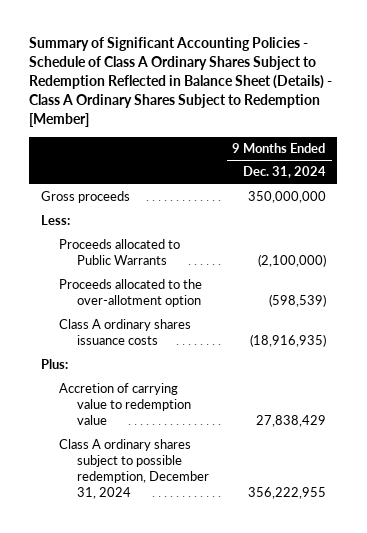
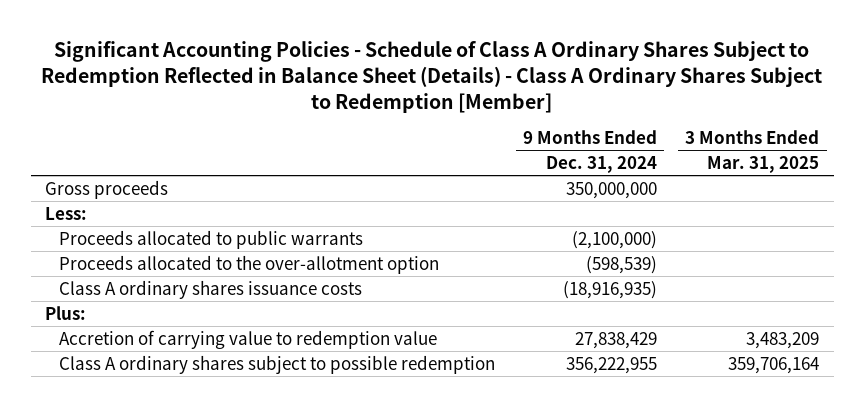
- Summary of Significant Accounting Policies - Schedule of Class A Ordinary Shares Subject to Redemption Reflected in Balance Sheet (Details) - Class A Ordinary Shares Subject to Redemption [Member]
+ Significant Accounting Policies - Schedule of Class A Ordinary Shares Subject to Redemption Reflected in Balance Sheet (Details) - Class A Ordinary Shares Subject to Redemption [Member]
- | 9 Months Ended Dec. 31, 2024
+ | 9 Months Ended Dec. 31, 2024 | 3 Months Ended Mar. 31, 2025
- Proceeds allocated to Public Warrants | (2,100,000)
+ Proceeds allocated to public warrants | (2,100,000) |
- Class A ordinary shares subject to possible redemption, December 31, 2024 | 356,222,955
+ Class A ordinary shares subject to possible redemption | 356,222,955 | 359,706,164

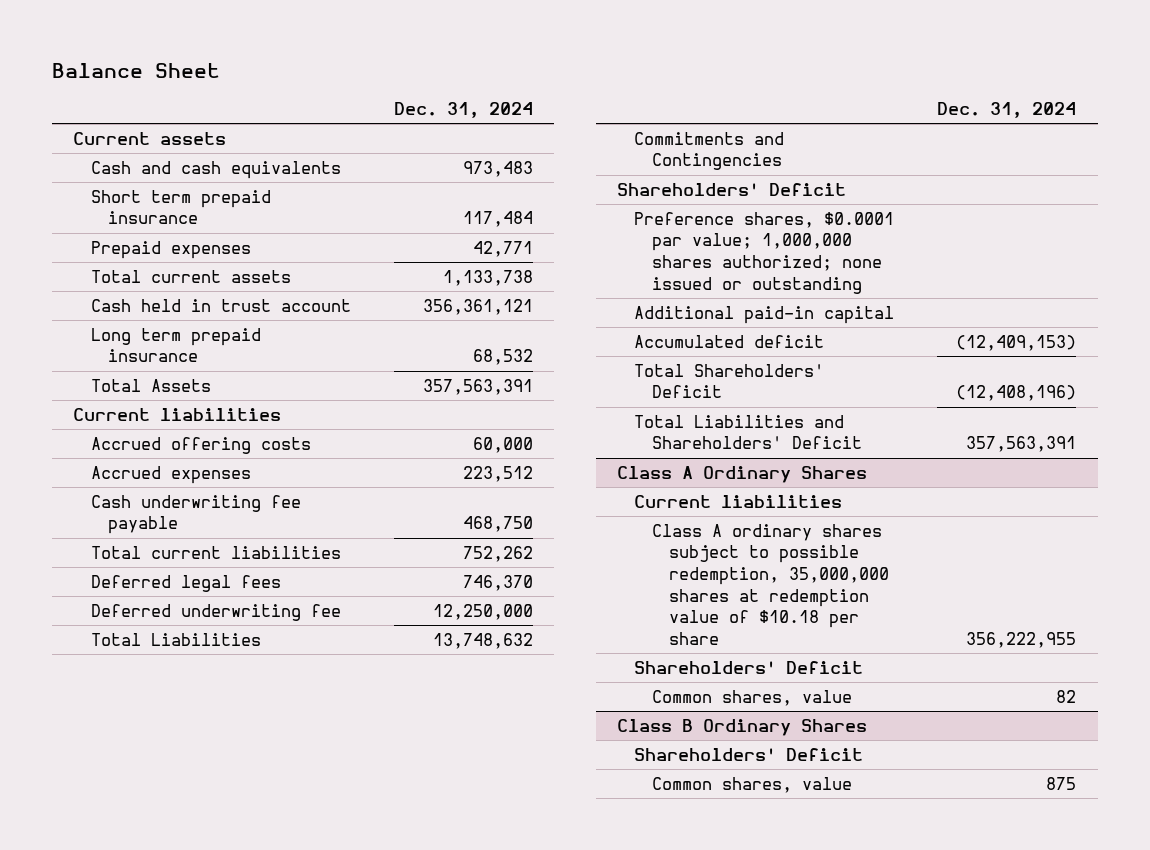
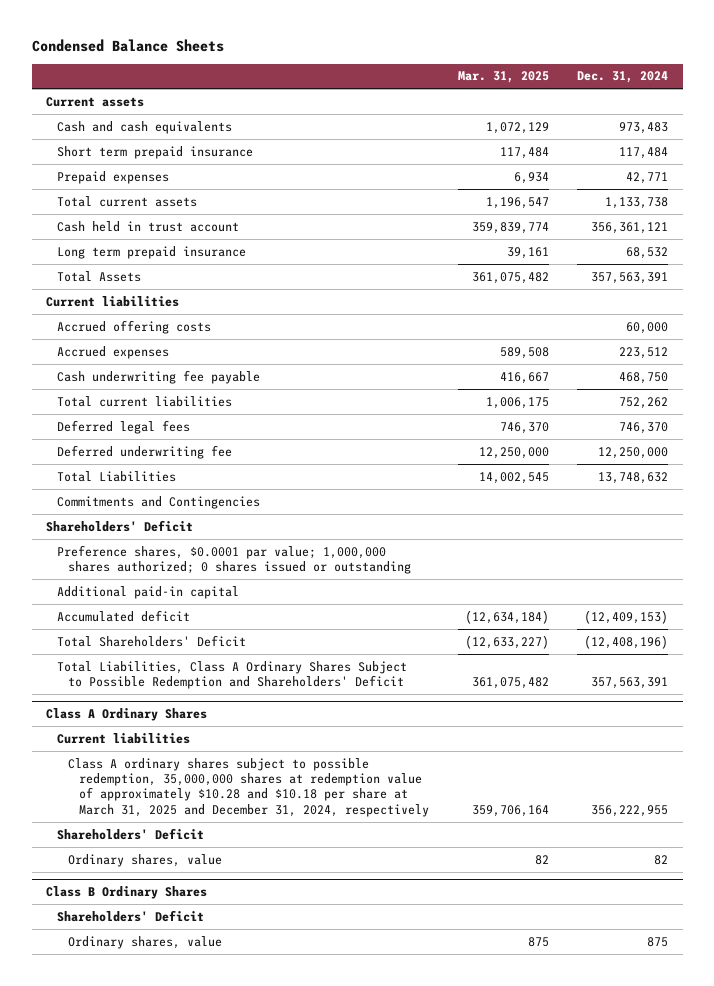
- Balance Sheet
+ Condensed Balance Sheets
- | Dec. 31, 2024
+ | Mar. 31, 2025 | Dec. 31, 2024
- Preference shares, $0.0001 par value; 1,000,000 shares authorized; none issued or outstanding
+ Preference shares, $0.0001 par value; 1,000,000 shares authorized; 0 shares issued or outstanding
- Total Liabilities and Shareholders' Deficit | 357,563,391
+ Total Liabilities, Class A Ordinary Shares Subject to Possible Redemption and Shareholders' Deficit | 361,075,482 | 357,563,391
@ Class A Ordinary Shares
- Class A ordinary shares subject to possible redemption, 35,000,000 shares at redemption value of $10.18 per share | 356,222,955
+ Class A ordinary shares subject to possible redemption, 35,000,000 shares at redemption value of approximately $10.28 and $10.18 per share at March 31, 2025 and December 31, 2024, respectively | 359,706,164 | 356,222,955
- Common shares, value | 82
+ Ordinary shares, value | 82 | 82
@ Class B Ordinary Shares
- Common shares, value | 875
+ Ordinary shares, value | 875 | 875

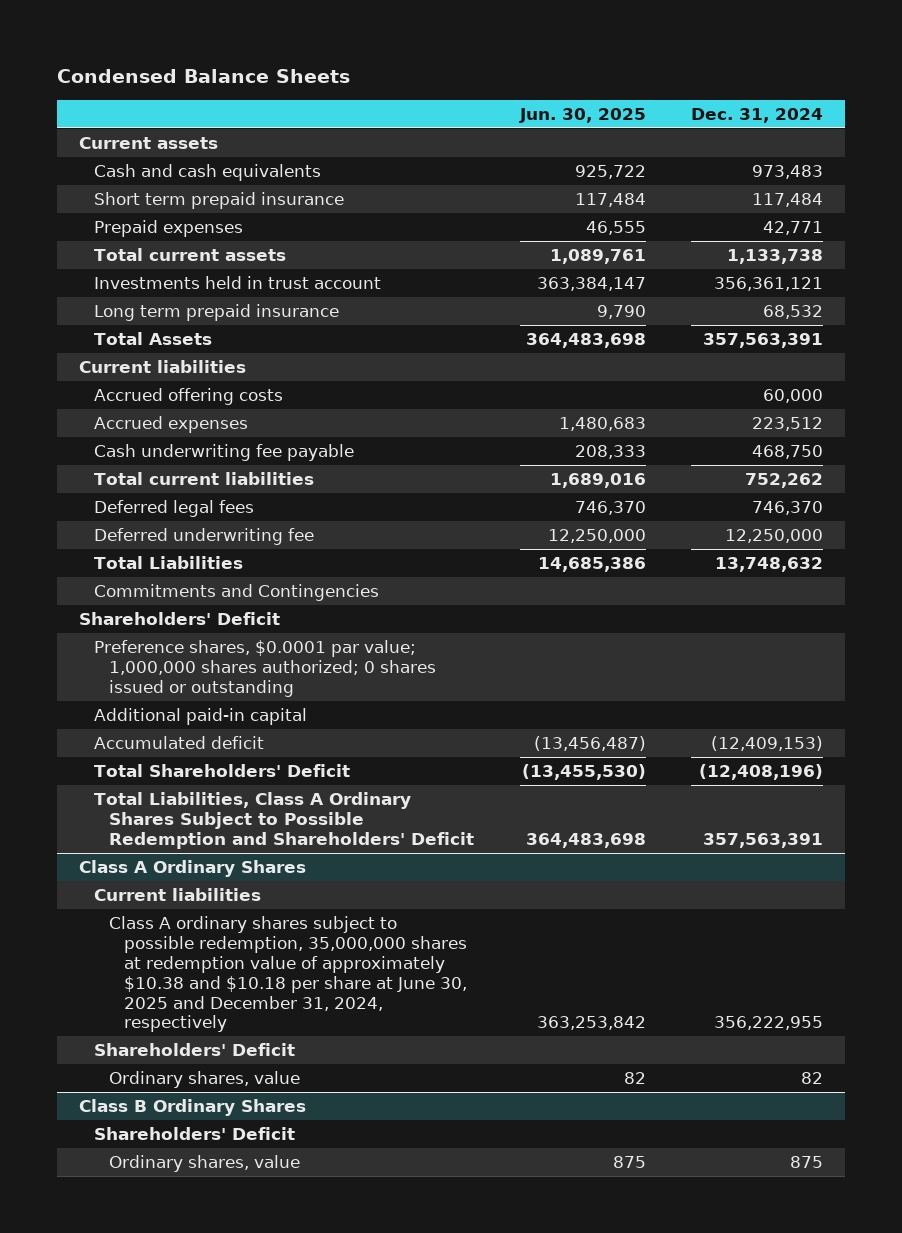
- | Mar. 31, 2025 | Dec. 31, 2024
+ | Jun. 30, 2025 | Dec. 31, 2024
- Cash held in trust account | 359,839,774 | 356,361,121
+ Investments held in trust account | 363,384,147 | 356,361,121
@ Class A Ordinary Shares
- Class A ordinary shares subject to possible redemption, 35,000,000 shares at redemption value of approximately $10.28 and $10.18 per share at March 31, 2025 and December 31, 2024, respectively | 359,706,164 | 356,222,955
+ Class A ordinary shares subject to possible redemption, 35,000,000 shares at redemption value of approximately $10.38 and $10.18 per share at June 30, 2025 and December 31, 2024, respectively | 363,253,842 | 356,222,955

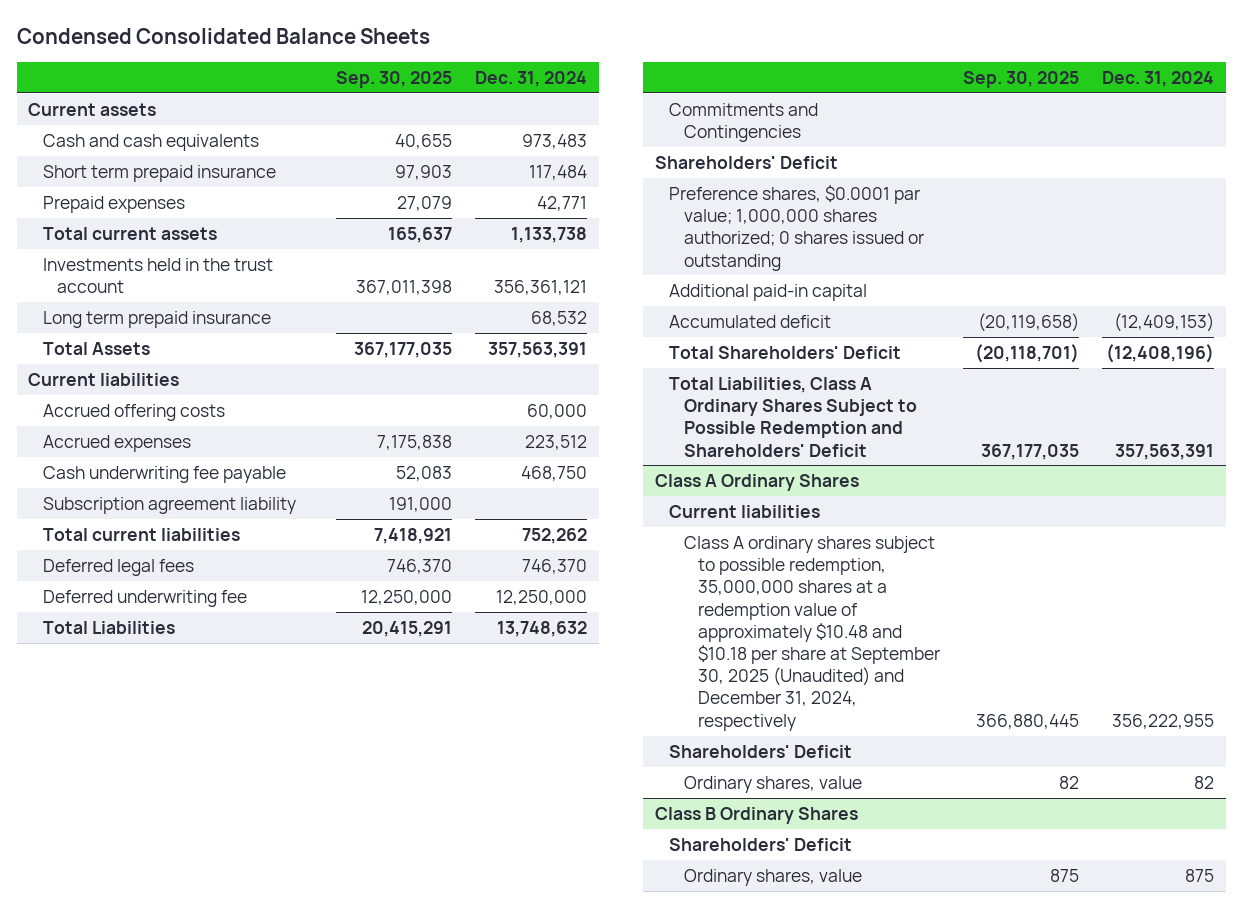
- Condensed Balance Sheets
+ Condensed Consolidated Balance Sheets
- | Jun. 30, 2025 | Dec. 31, 2024
+ | Sep. 30, 2025 | Dec. 31, 2024
- Investments held in trust account | 363,384,147 | 356,361,121
+ Investments held in the trust account | 367,011,398 | 356,361,121
+ Subscription agreement liability | 191,000 |
@ Class A Ordinary Shares
- Class A ordinary shares subject to possible redemption, 35,000,000 shares at redemption value of approximately $10.38 and $10.18 per share at June 30, 2025 and December 31, 2024, respectively | 363,253,842 | 356,222,955
+ Class A ordinary shares subject to possible redemption, 35,000,000 shares at a redemption value of approximately $10.48 and $10.18 per share at September 30, 2025 (Unaudited) and December 31, 2024, respectively | 366,880,445 | 356,222,955

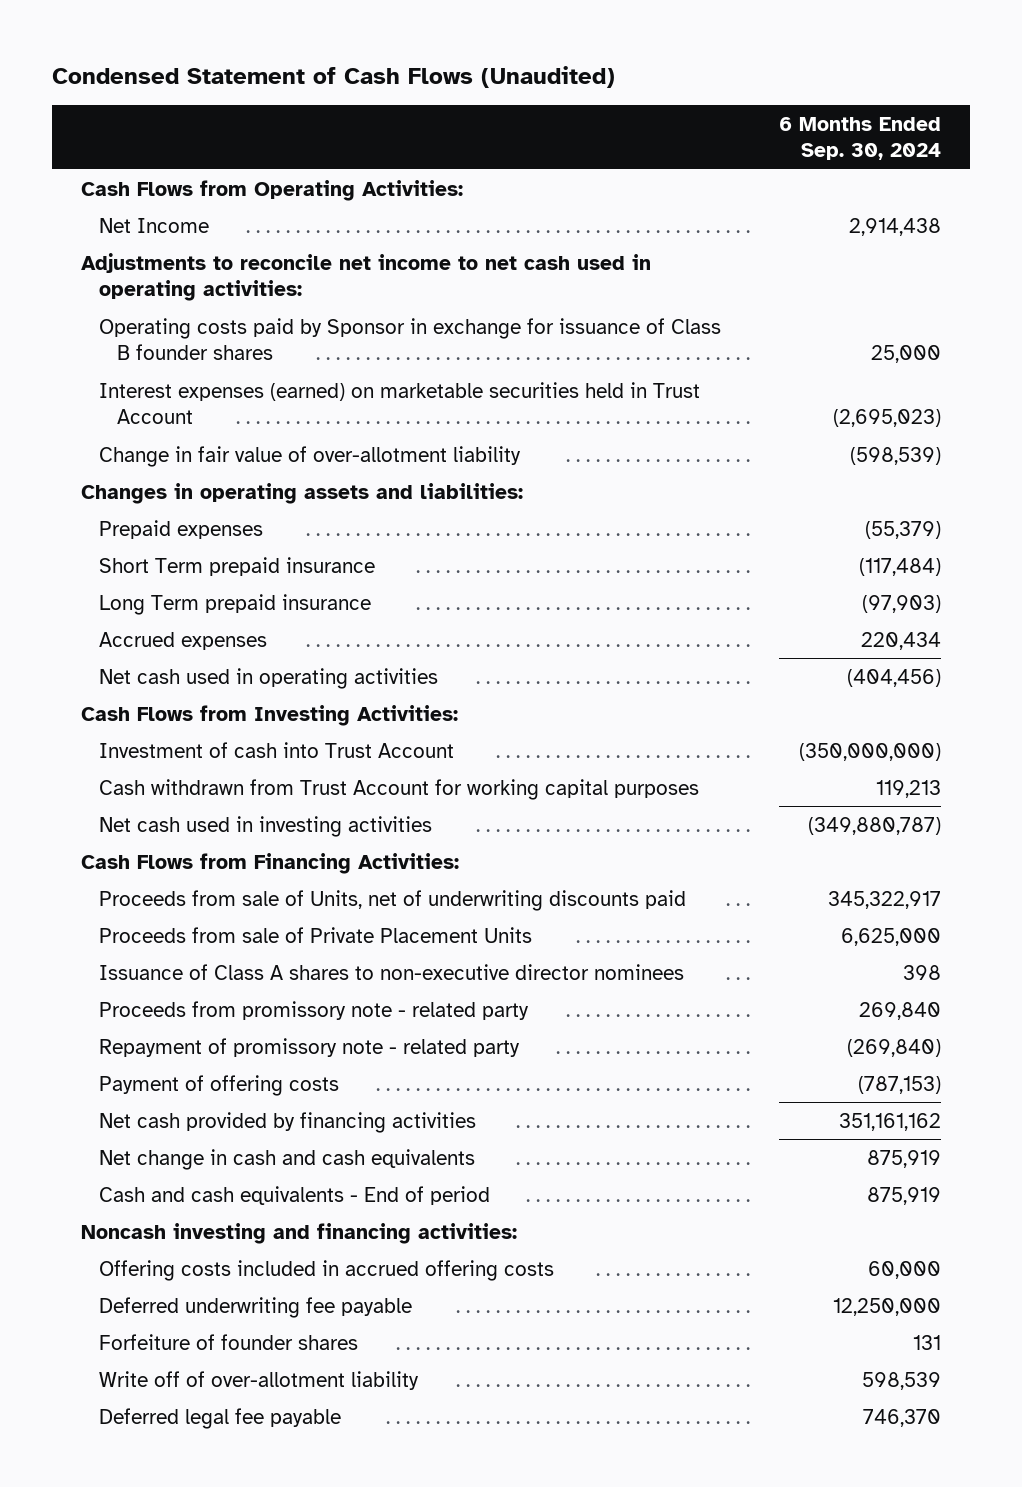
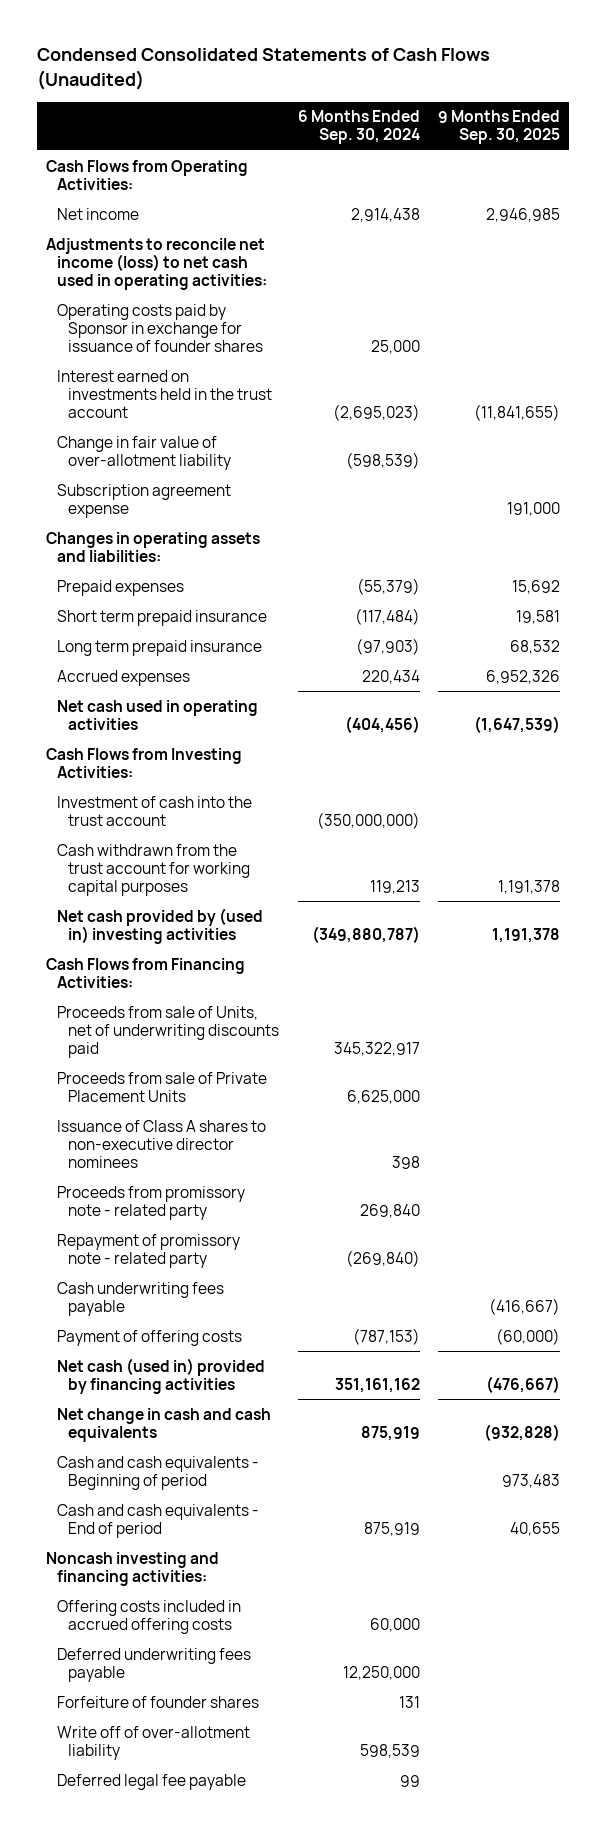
- Condensed Statement of Cash Flows (Unaudited)
+ Condensed Consolidated Statements of Cash Flows (Unaudited)
- | 6 Months Ended Sep. 30, 2024
+ | 6 Months Ended Sep. 30, 2024 | 9 Months Ended Sep. 30, 2025
- Net Income | 2,914,438
- Adjustments to reconcile net income to net cash used in operating activities:
- Operating costs paid by Sponsor in exchange for issuance of Class B founder shares | 25,000
- Interest expenses (earned) on marketable securities held in Trust Account | (2,695,023)
+ Net income | 2,914,438 | 2,946,985
+ Adjustments to reconcile net income (loss) to net cash used in operating activities:
+ Operating costs paid by Sponsor in exchange for issuance of founder shares | 25,000 |
+ Interest earned on investments held in the trust account | (2,695,023) | (11,841,655)
+ Subscription agreement expense | | 191,000
- Short Term prepaid insurance | (117,484)
- Long Term prepaid insurance | (97,903)
+ Short term prepaid insurance | (117,484) | 19,581
+ Long term prepaid insurance | (97,903) | 68,532
- Investment of cash into Trust Account | (350,000,000)
- Cash withdrawn from Trust Account for working capital purposes | 119,213
- Net cash used in investing activities | (349,880,787)
+ Investment of cash into the trust account | (350,000,000) |
+ Cash withdrawn from the trust account for working capital purposes | 119,213 | 1,191,378
+ Net cash provided by (used in) investing activities | (349,880,787) | 1,191,378
+ Cash underwriting fees payable | | (416,667)
- Net cash provided by financing activities | 351,161,162
+ Net cash (used in) provided by financing activities | 351,161,162 | (476,667)
+ Cash and cash equivalents - Beginning of period | | 973,483
- Deferred underwriting fee payable | 12,250,000
+ Deferred underwriting fees payable | 12,250,000 |
- Deferred legal fee payable | 746,370
+ Deferred legal fee payable | 99 |

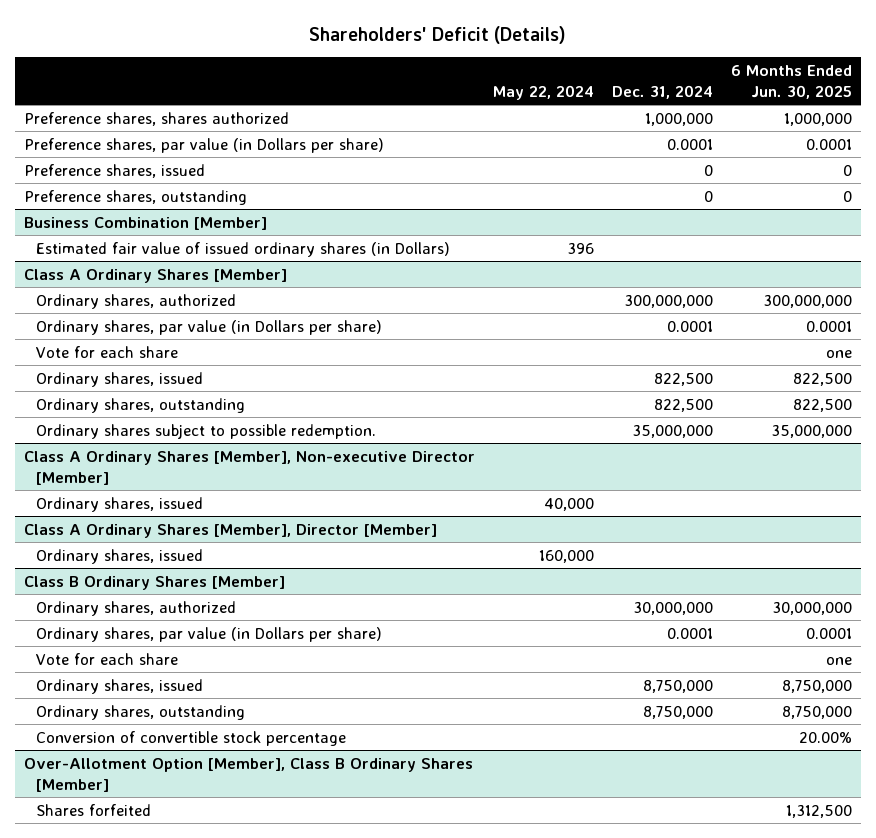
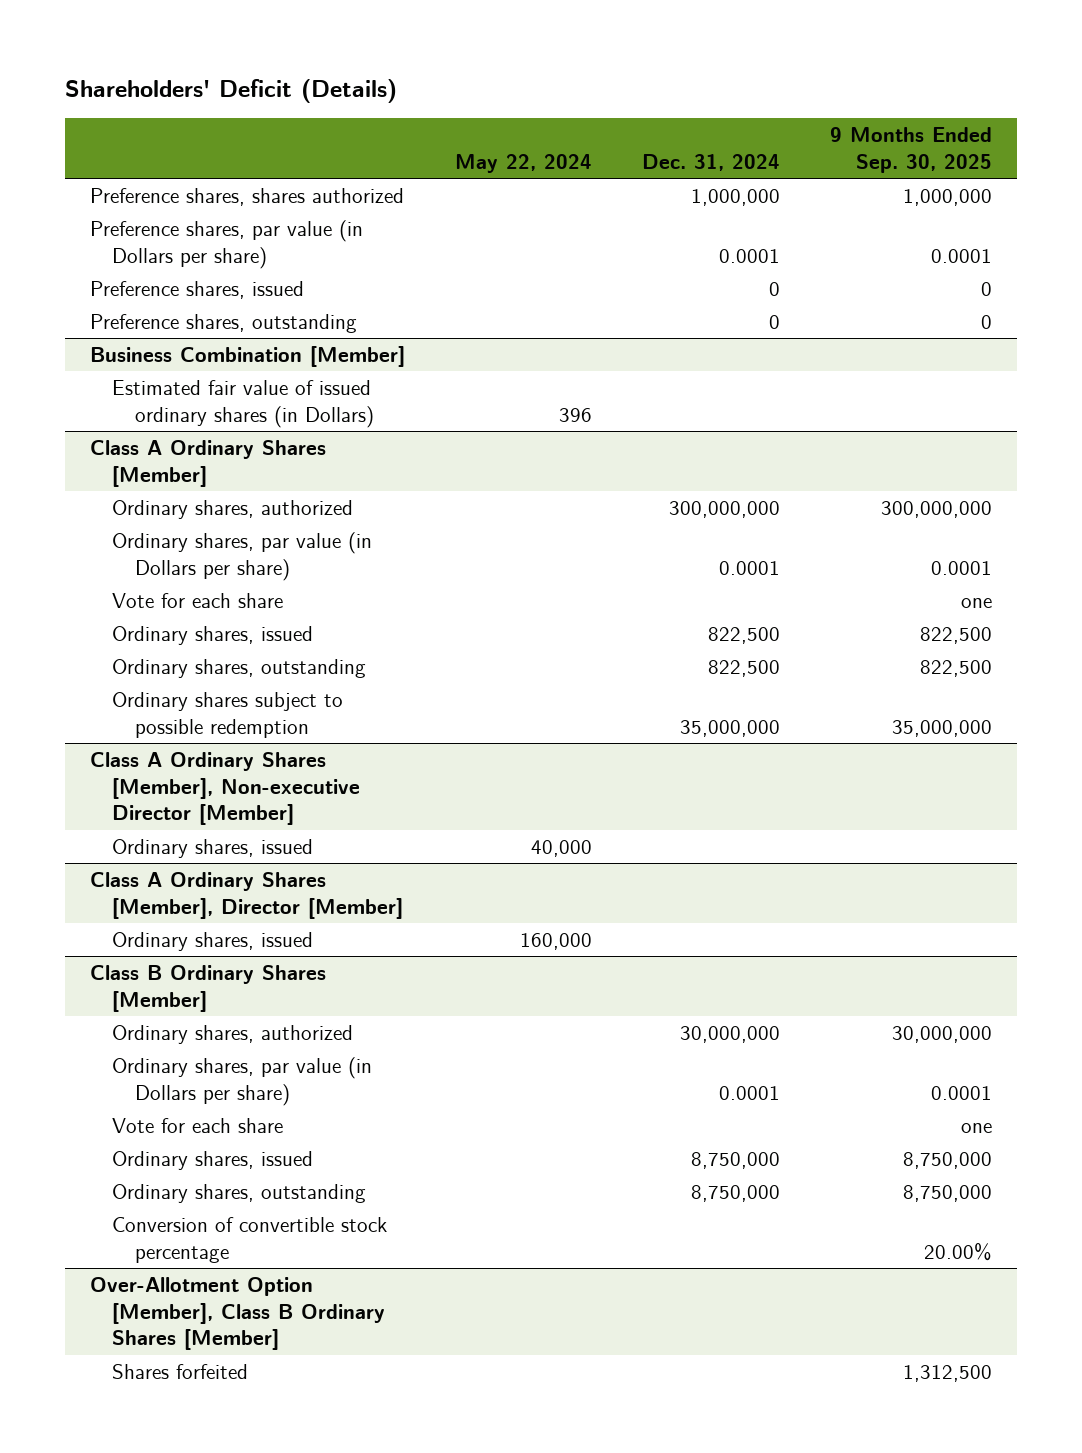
- | May 22, 2024 | Dec. 31, 2024 | 6 Months Ended Jun. 30, 2025
+ | May 22, 2024 | Dec. 31, 2024 | 9 Months Ended Sep. 30, 2025
@ Class A Ordinary Shares [Member]
- Ordinary shares subject to possible redemption. | | 35,000,000 | 35,000,000
+ Ordinary shares subject to possible redemption | | 35,000,000 | 35,000,000

